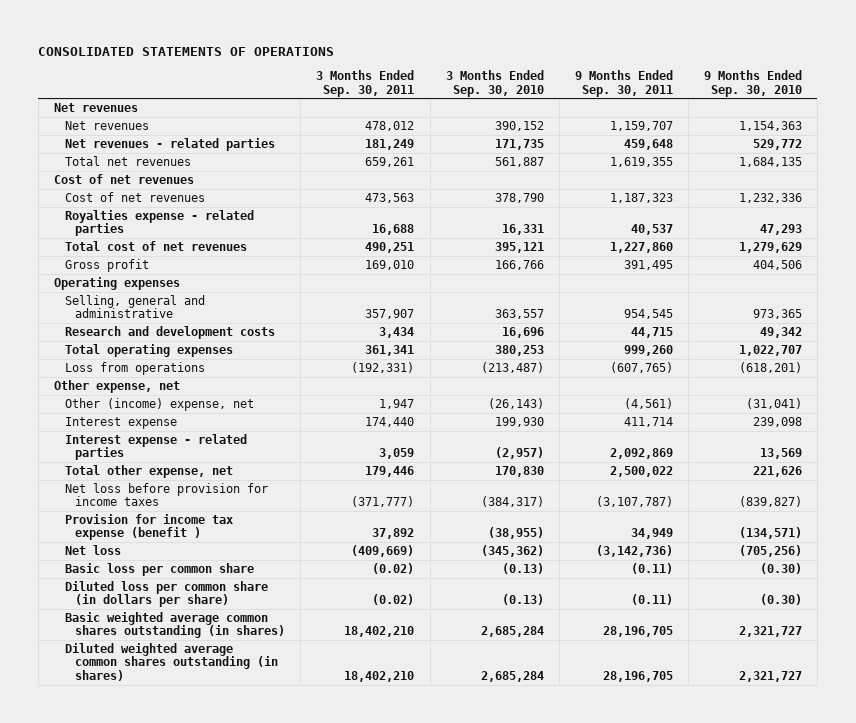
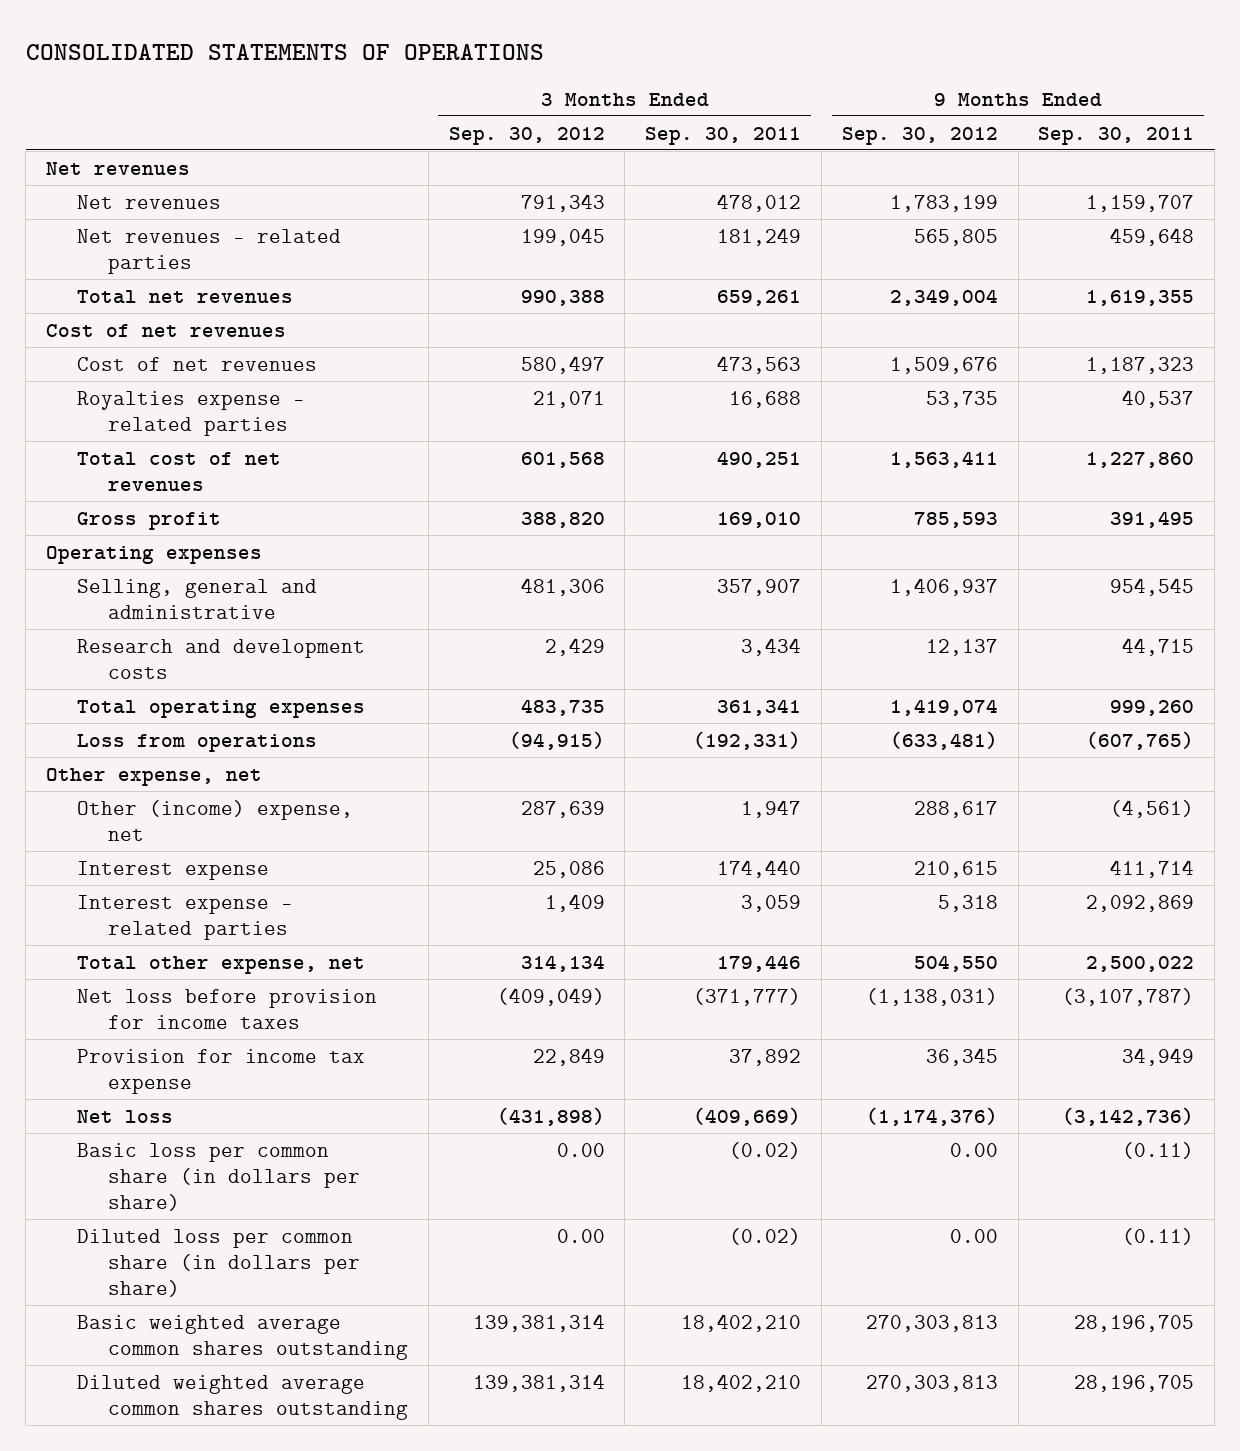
- | 3 Months Ended Sep. 30, 2011 | 3 Months Ended Sep. 30, 2010 | 9 Months Ended Sep. 30, 2011 | 9 Months Ended Sep. 30, 2010
+ | 3 Months Ended Sep. 30, 2012 | 3 Months Ended Sep. 30, 2011 | 9 Months Ended Sep. 30, 2012 | 9 Months Ended Sep. 30, 2011
- Provision for income tax expense (benefit ) | 37,892 | (38,955) | 34,949 | (134,571)
+ Provision for income tax expense | 22,849 | 37,892 | 36,345 | 34,949
- Basic loss per common share | (0.02) | (0.13) | (0.11) | (0.30)
+ Basic loss per common share (in dollars per share) | 0.00 | (0.02) | 0.00 | (0.11)
- Basic weighted average common shares outstanding (in shares) | 18,402,210 | 2,685,284 | 28,196,705 | 2,321,727
- Diluted weighted average common shares outstanding (in shares) | 18,402,210 | 2,685,284 | 28,196,705 | 2,321,727
+ Basic weighted average common shares outstanding | 139,381,314 | 18,402,210 | 270,303,813 | 28,196,705
+ Diluted weighted average common shares outstanding | 139,381,314 | 18,402,210 | 270,303,813 | 28,196,705

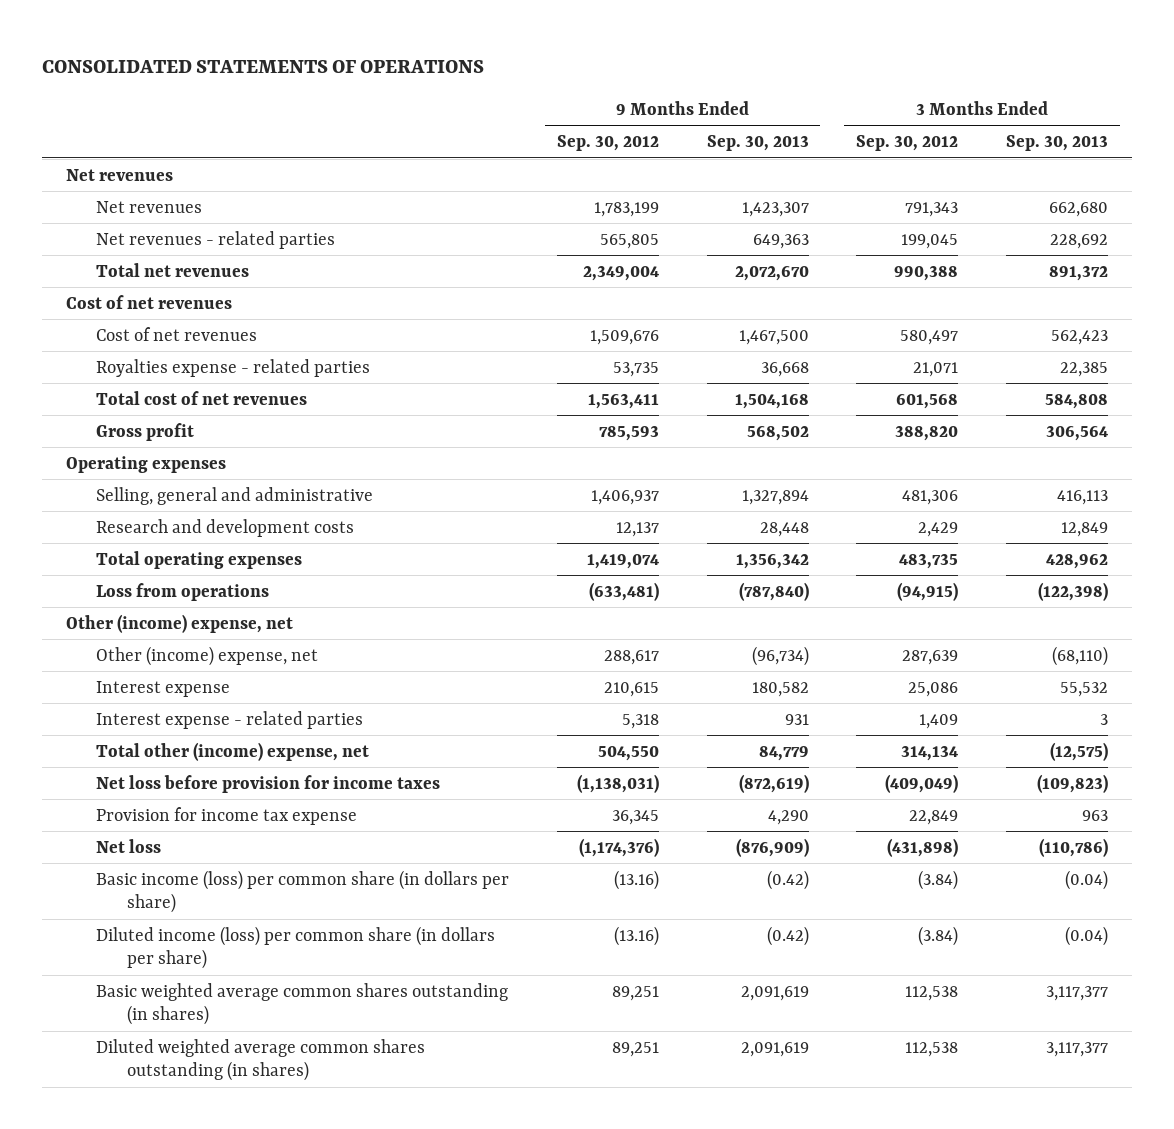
- | 3 Months Ended Sep. 30, 2012 | 3 Months Ended Sep. 30, 2011 | 9 Months Ended Sep. 30, 2012 | 9 Months Ended Sep. 30, 2011
+ | 9 Months Ended Sep. 30, 2012 | 9 Months Ended Sep. 30, 2013 | 3 Months Ended Sep. 30, 2012 | 3 Months Ended Sep. 30, 2013
- Other expense, net
+ Other (income) expense, net
- Total other expense, net | 314,134 | 179,446 | 504,550 | 2,500,022
+ Total other (income) expense, net | 504,550 | 84,779 | 314,134 | (12,575)
- Basic loss per common share (in dollars per share) | 0.00 | (0.02) | 0.00 | (0.11)
- Diluted loss per common share (in dollars per share) | 0.00 | (0.02) | 0.00 | (0.11)
- Basic weighted average common shares outstanding | 139,381,314 | 18,402,210 | 270,303,813 | 28,196,705
- Diluted weighted average common shares outstanding | 139,381,314 | 18,402,210 | 270,303,813 | 28,196,705
+ Basic income (loss) per common share (in dollars per share) | (13.16) | (0.42) | (3.84) | (0.04)
+ Diluted income (loss) per common share (in dollars per share) | (13.16) | (0.42) | (3.84) | (0.04)
+ Basic weighted average common shares outstanding (in shares) | 89,251 | 2,091,619 | 112,538 | 3,117,377
+ Diluted weighted average common shares outstanding (in shares) | 89,251 | 2,091,619 | 112,538 | 3,117,377

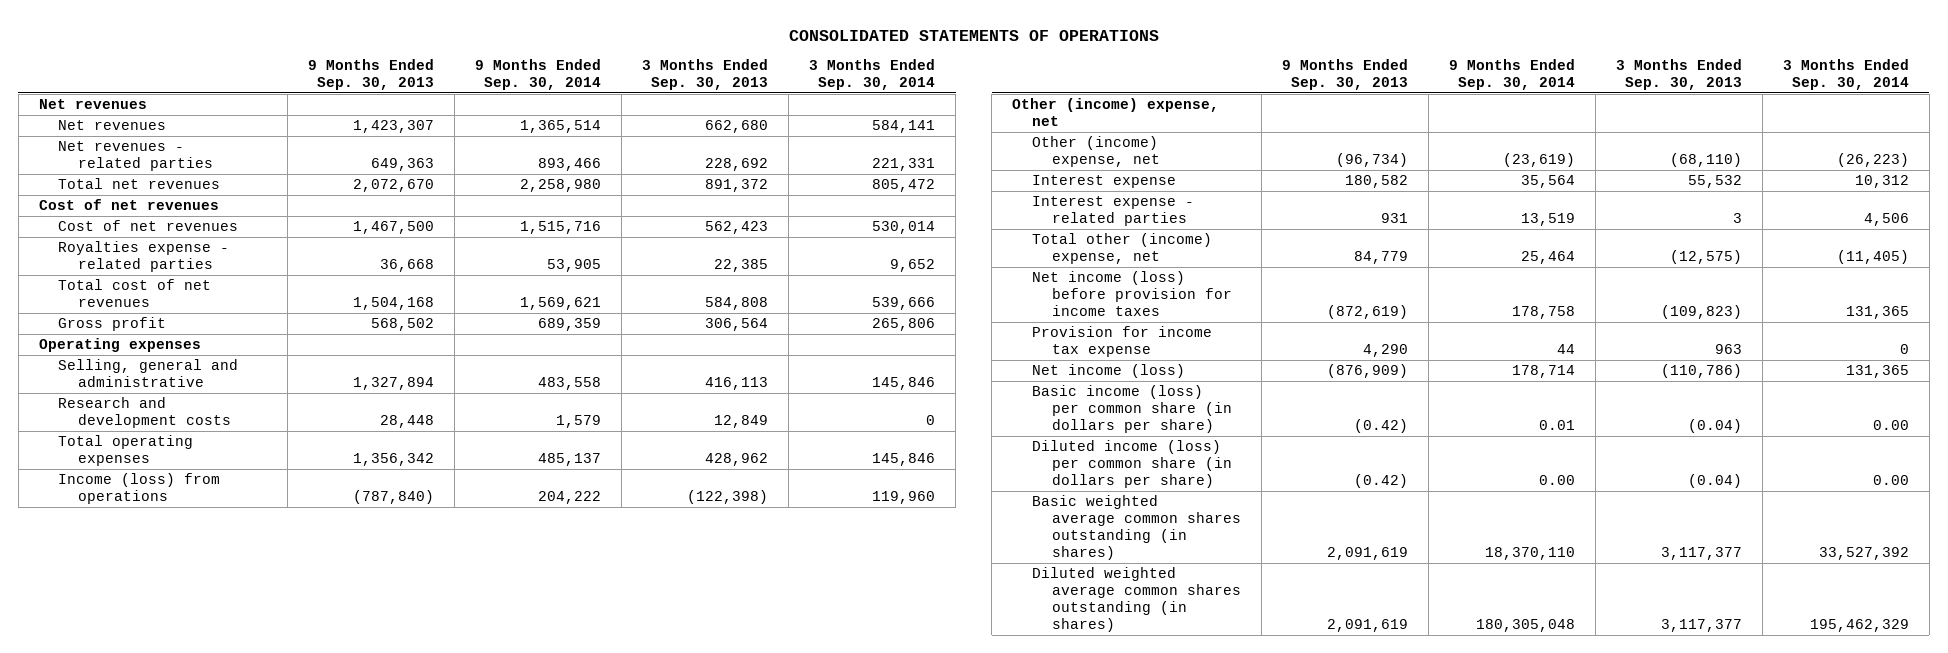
- | 9 Months Ended Sep. 30, 2012 | 9 Months Ended Sep. 30, 2013 | 3 Months Ended Sep. 30, 2012 | 3 Months Ended Sep. 30, 2013
+ | 9 Months Ended Sep. 30, 2013 | 9 Months Ended Sep. 30, 2014 | 3 Months Ended Sep. 30, 2013 | 3 Months Ended Sep. 30, 2014
- Loss from operations | (633,481) | (787,840) | (94,915) | (122,398)
+ Income (loss) from operations | (787,840) | 204,222 | (122,398) | 119,960
- Net loss before provision for income taxes | (1,138,031) | (872,619) | (409,049) | (109,823)
+ Net income (loss) before provision for income taxes | (872,619) | 178,758 | (109,823) | 131,365
- Net loss | (1,174,376) | (876,909) | (431,898) | (110,786)
+ Net income (loss) | (876,909) | 178,714 | (110,786) | 131,365

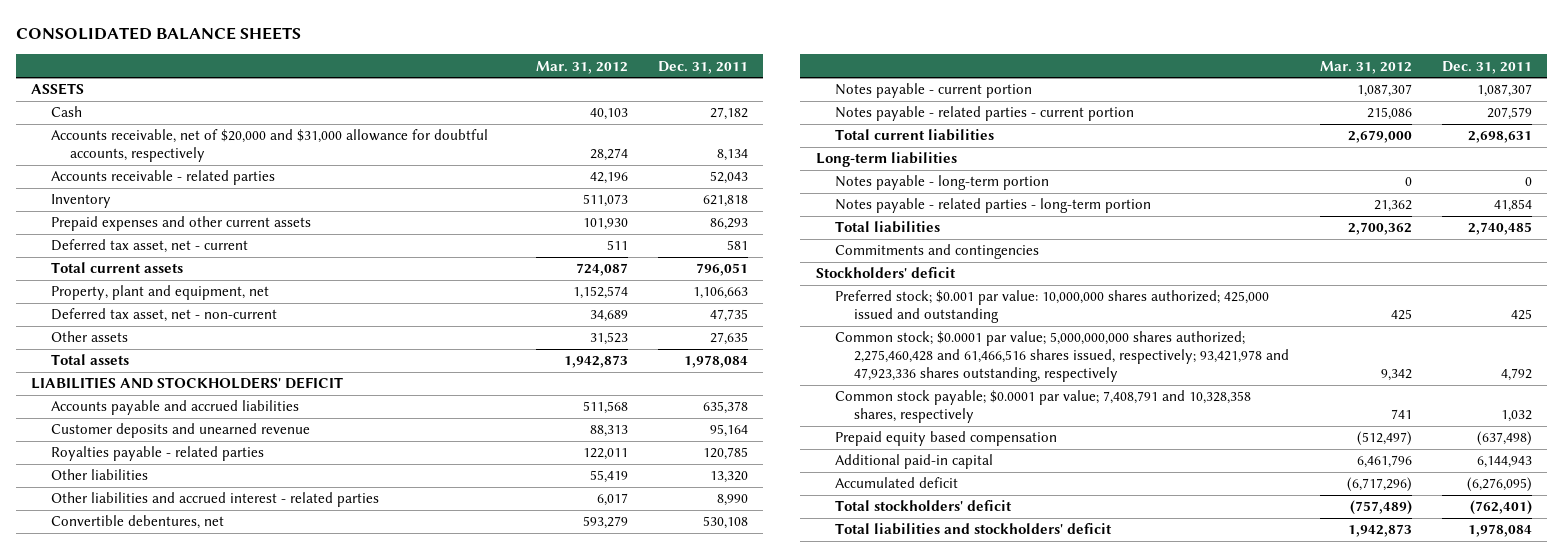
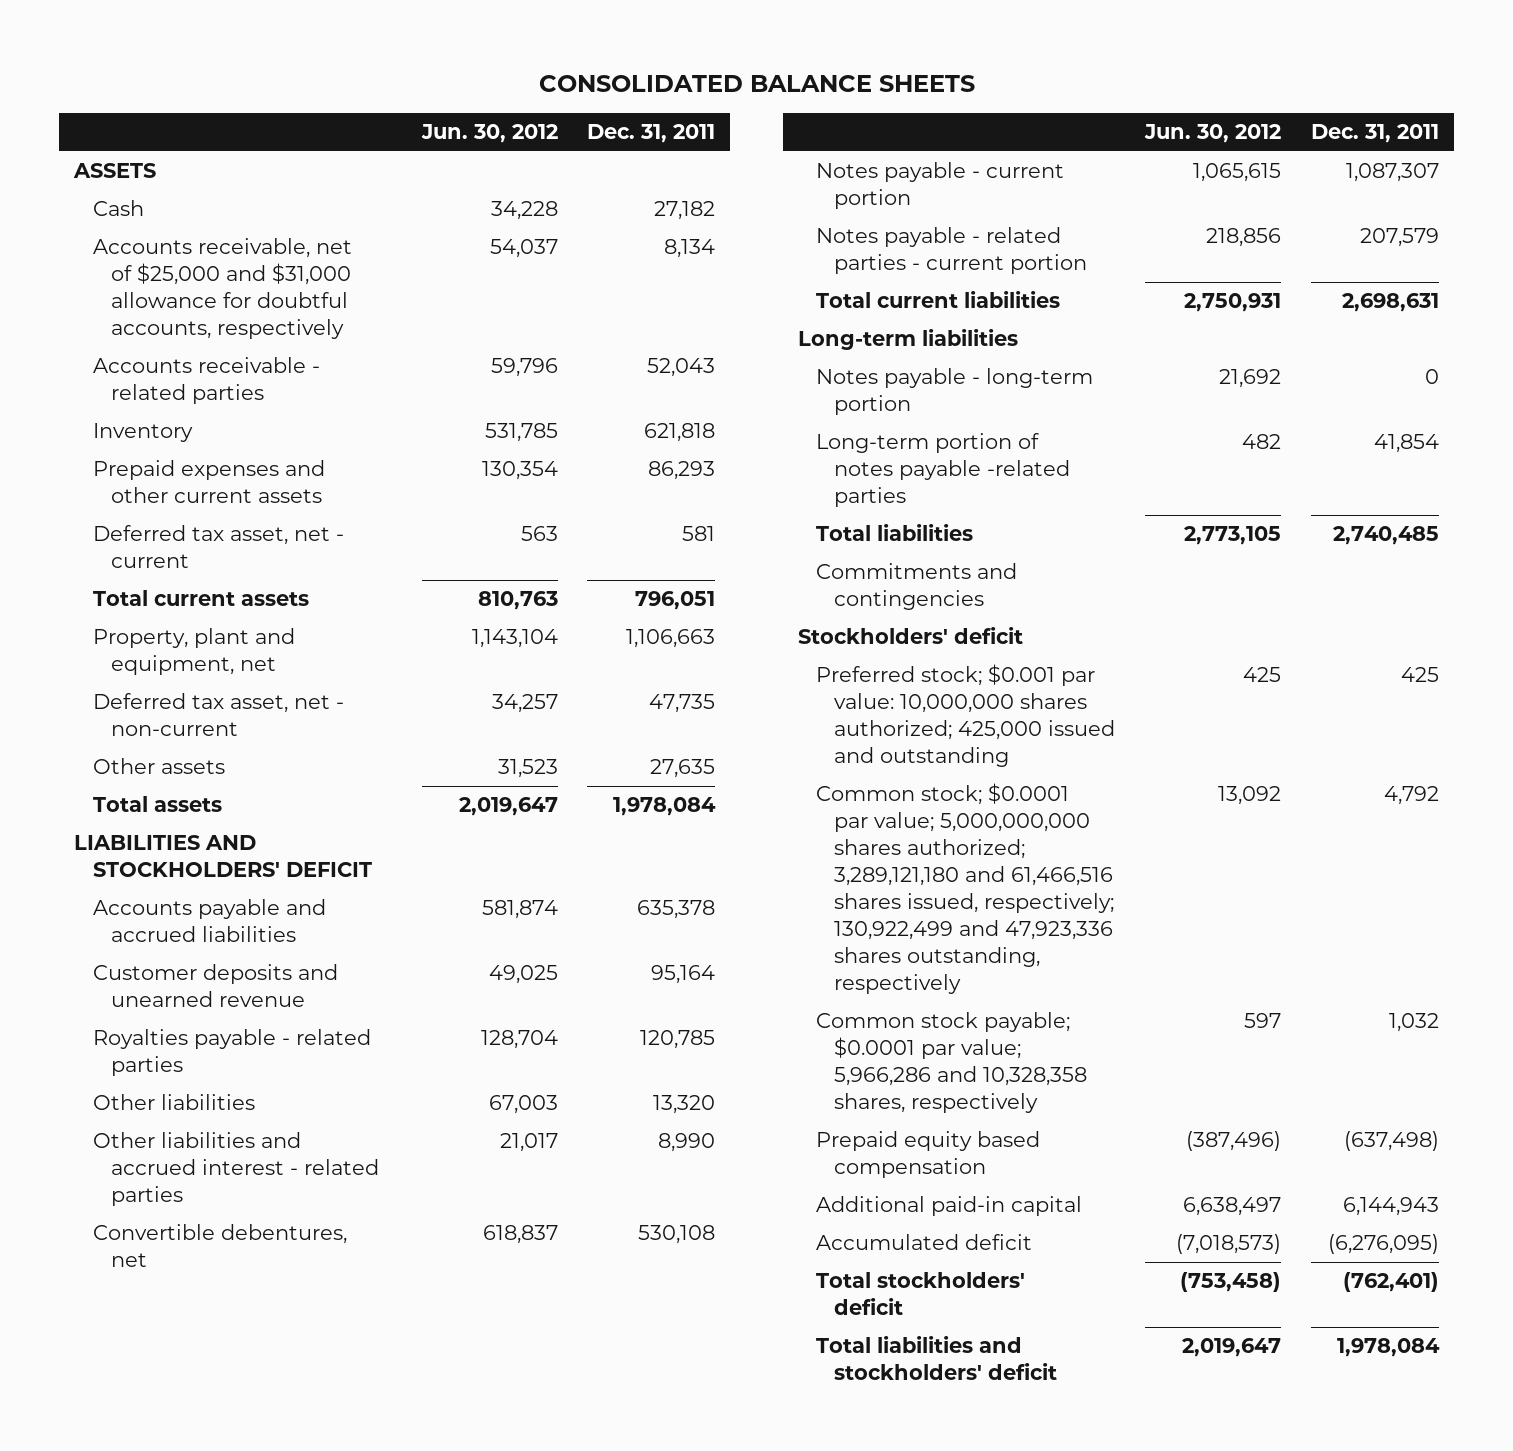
- | Mar. 31, 2012 | Dec. 31, 2011
+ | Jun. 30, 2012 | Dec. 31, 2011
- Accounts receivable, net of $20,000 and $31,000 allowance for doubtful accounts, respectively | 28,274 | 8,134
+ Accounts receivable, net of $25,000 and $31,000 allowance for doubtful accounts, respectively | 54,037 | 8,134
- Notes payable - related parties - long-term portion | 21,362 | 41,854
+ Long-term portion of notes payable -related parties | 482 | 41,854
- Common stock; $0.0001 par value; 5,000,000,000 shares authorized; 2,275,460,428 and 61,466,516 shares issued, respectively; 93,421,978 and 47,923,336 shares outstanding, respectively | 9,342 | 4,792
- Common stock payable; $0.0001 par value; 7,408,791 and 10,328,358 shares, respectively | 741 | 1,032
+ Common stock; $0.0001 par value; 5,000,000,000 shares authorized; 3,289,121,180 and 61,466,516 shares issued, respectively; 130,922,499 and 47,923,336 shares outstanding, respectively | 13,092 | 4,792
+ Common stock payable; $0.0001 par value; 5,966,286 and 10,328,358 shares, respectively | 597 | 1,032

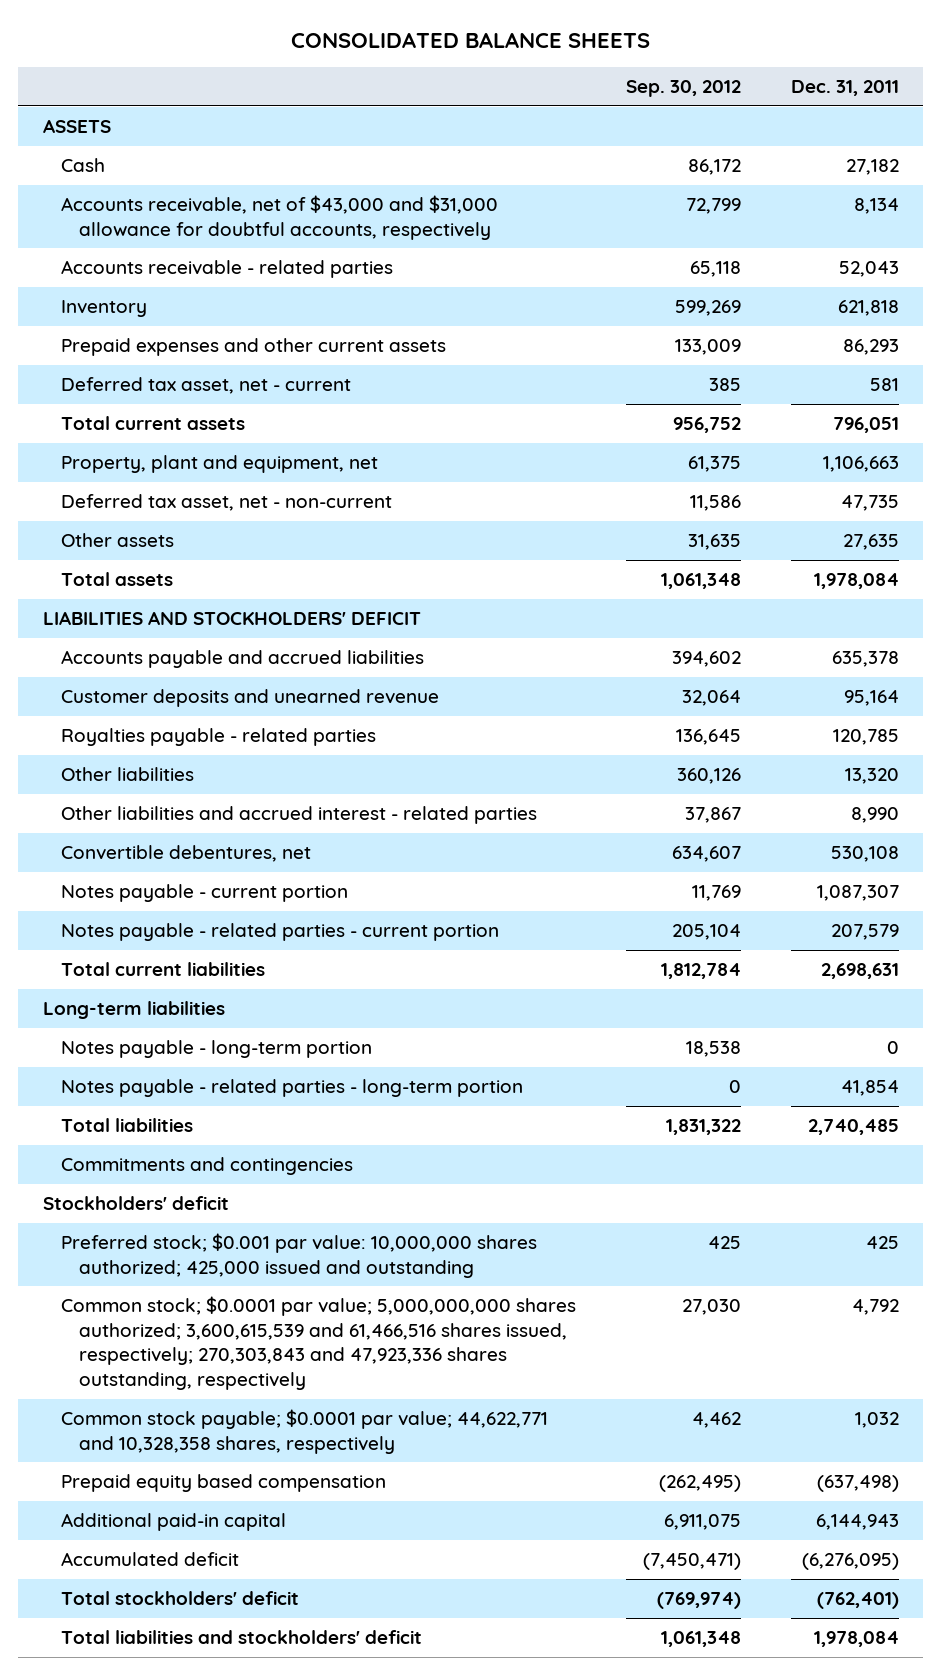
- | Jun. 30, 2012 | Dec. 31, 2011
+ | Sep. 30, 2012 | Dec. 31, 2011
- Accounts receivable, net of $25,000 and $31,000 allowance for doubtful accounts, respectively | 54,037 | 8,134
+ Accounts receivable, net of $43,000 and $31,000 allowance for doubtful accounts, respectively | 72,799 | 8,134
- Long-term portion of notes payable -related parties | 482 | 41,854
+ Notes payable - related parties - long-term portion | 0 | 41,854
- Common stock; $0.0001 par value; 5,000,000,000 shares authorized; 3,289,121,180 and 61,466,516 shares issued, respectively; 130,922,499 and 47,923,336 shares outstanding, respectively | 13,092 | 4,792
- Common stock payable; $0.0001 par value; 5,966,286 and 10,328,358 shares, respectively | 597 | 1,032
+ Common stock; $0.0001 par value; 5,000,000,000 shares authorized; 3,600,615,539 and 61,466,516 shares issued, respectively; 270,303,843 and 47,923,336 shares outstanding, respectively | 27,030 | 4,792
+ Common stock payable; $0.0001 par value; 44,622,771 and 10,328,358 shares, respectively | 4,462 | 1,032

